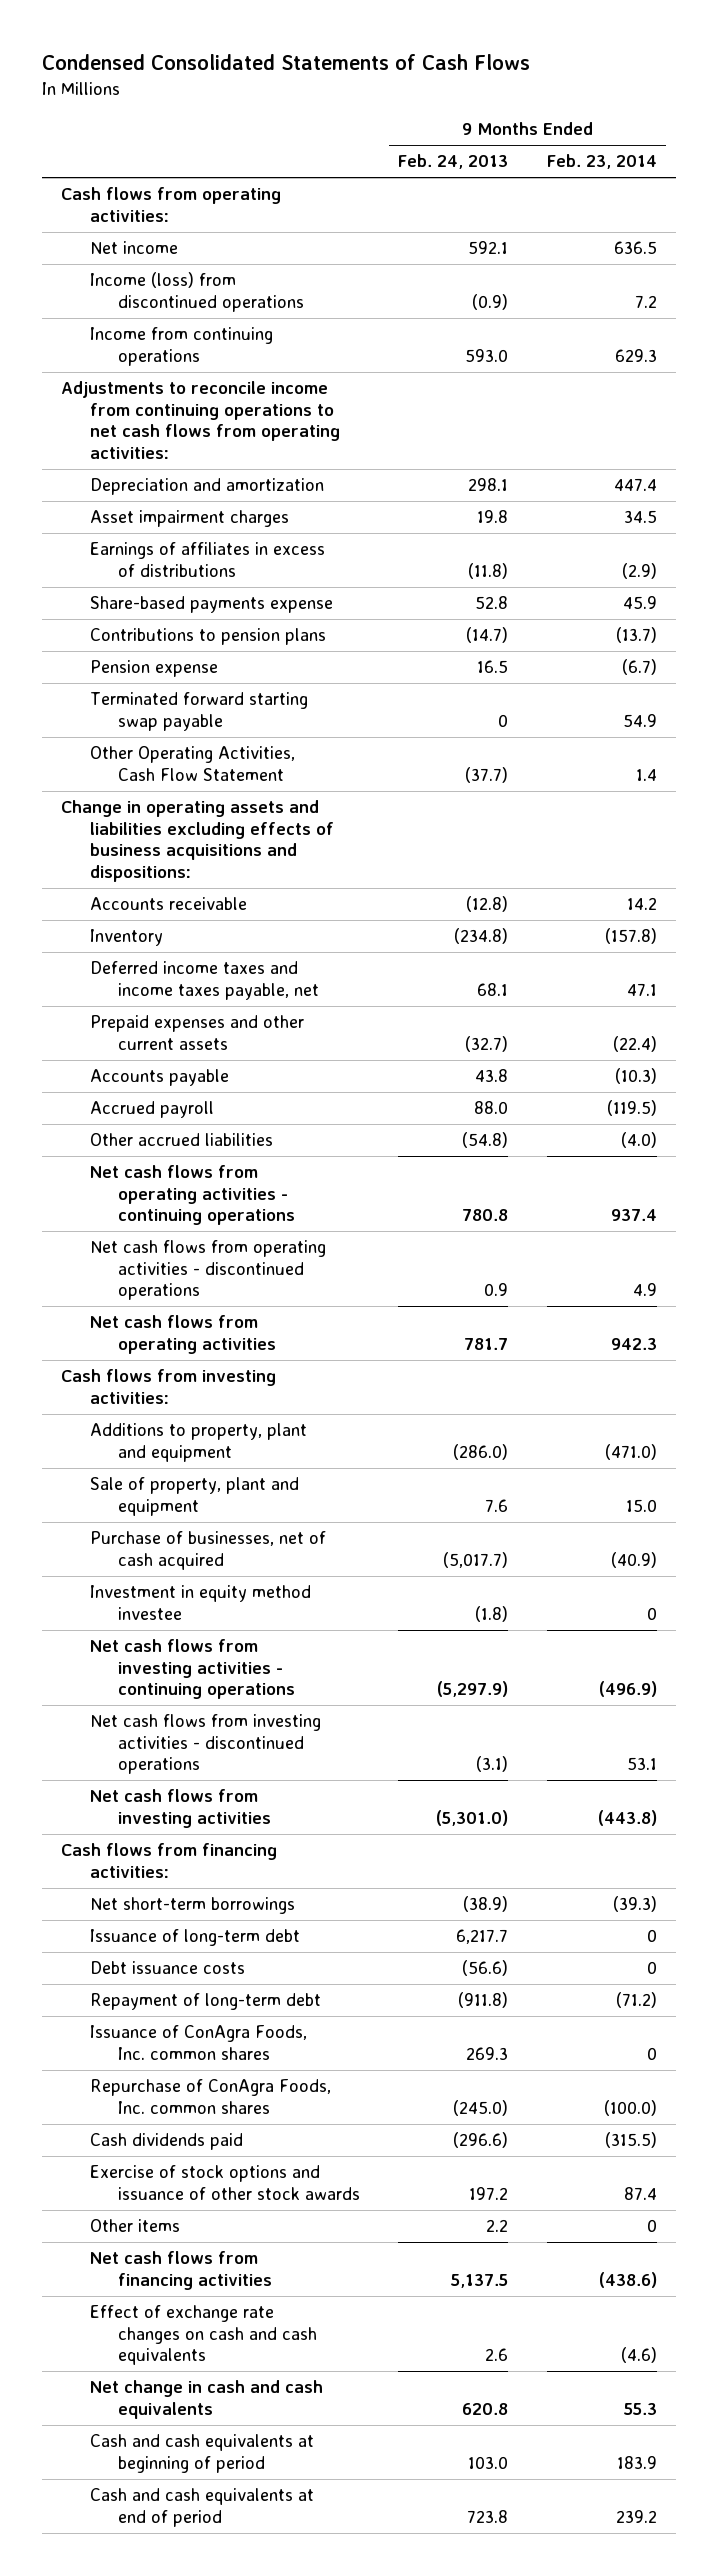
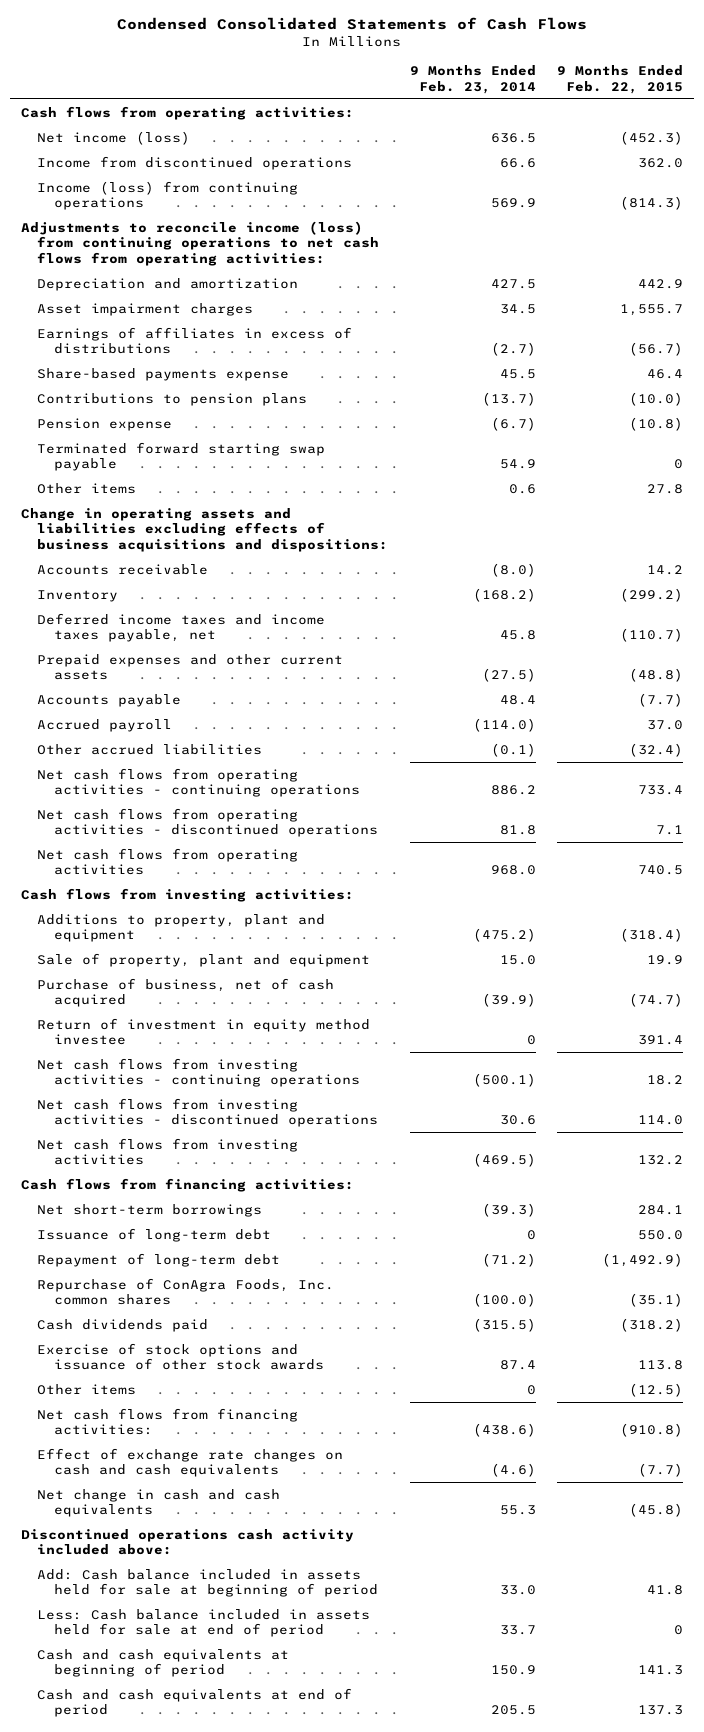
- | 9 Months Ended Feb. 24, 2013 | 9 Months Ended Feb. 23, 2014
+ | 9 Months Ended Feb. 23, 2014 | 9 Months Ended Feb. 22, 2015
- Net income | 592.1 | 636.5
- Income (loss) from discontinued operations | (0.9) | 7.2
- Income from continuing operations | 593.0 | 629.3
- Adjustments to reconcile income from continuing operations to net cash flows from operating activities:
- Depreciation and amortization | 298.1 | 447.4
+ Net income (loss) | 636.5 | (452.3)
+ Income from discontinued operations | 66.6 | 362.0
+ Income (loss) from continuing operations | 569.9 | (814.3)
+ Adjustments to reconcile income (loss) from continuing operations to net cash flows from operating activities:
+ Depreciation and amortization | 427.5 | 442.9
- Earnings of affiliates in excess of distributions | (11.8) | (2.9)
- Share-based payments expense | 52.8 | 45.9
+ Earnings of affiliates in excess of distributions | (2.7) | (56.7)
+ Share-based payments expense | 45.5 | 46.4
- Other Operating Activities, Cash Flow Statement | (37.7) | 1.4
+ Other items | 0.6 | 27.8
- Accounts receivable | (12.8) | 14.2
- Inventory | (234.8) | (157.8)
- Deferred income taxes and income taxes payable, net | 68.1 | 47.1
- Prepaid expenses and other current assets | (32.7) | (22.4)
- Accounts payable | 43.8 | (10.3)
- Accrued payroll | 88.0 | (119.5)
- Other accrued liabilities | (54.8) | (4.0)
- Net cash flows from operating activities - continuing operations | 780.8 | 937.4
- Net cash flows from operating activities - discontinued operations | 0.9 | 4.9
- Net cash flows from operating activities | 781.7 | 942.3
+ Accounts receivable | (8.0) | 14.2
+ Inventory | (168.2) | (299.2)
+ Deferred income taxes and income taxes payable, net | 45.8 | (110.7)
+ Prepaid expenses and other current assets | (27.5) | (48.8)
+ Accounts payable | 48.4 | (7.7)
+ Accrued payroll | (114.0) | 37.0
+ Other accrued liabilities | (0.1) | (32.4)
+ Net cash flows from operating activities - continuing operations | 886.2 | 733.4
+ Net cash flows from operating activities - discontinued operations | 81.8 | 7.1
+ Net cash flows from operating activities | 968.0 | 740.5
- Additions to property, plant and equipment | (286.0) | (471.0)
+ Additions to property, plant and equipment | (475.2) | (318.4)
- Purchase of businesses, net of cash acquired | (5,017.7) | (40.9)
- Investment in equity method investee | (1.8) | 0
- Net cash flows from investing activities - continuing operations | (5,297.9) | (496.9)
- Net cash flows from investing activities - discontinued operations | (3.1) | 53.1
- Net cash flows from investing activities | (5,301.0) | (443.8)
+ Purchase of business, net of cash acquired | (39.9) | (74.7)
+ Return of investment in equity method investee | 0 | 391.4
+ Net cash flows from investing activities - continuing operations | (500.1) | 18.2
+ Net cash flows from investing activities - discontinued operations | 30.6 | 114.0
+ Net cash flows from investing activities | (469.5) | 132.2
- Debt issuance costs | (56.6) | 0
- Issuance of ConAgra Foods, Inc. common shares | 269.3 | 0
- Net cash flows from financing activities | 5,137.5 | (438.6)
+ Net cash flows from financing activities: | (438.6) | (910.8)
- Cash and cash equivalents at beginning of period | 103.0 | 183.9
- Cash and cash equivalents at end of period | 723.8 | 239.2
+ Discontinued operations cash activity included above:
+ Add: Cash balance included in assets held for sale at beginning of period | 33.0 | 41.8
+ Less: Cash balance included in assets held for sale at end of period | 33.7 | 0
+ Cash and cash equivalents at beginning of period | 150.9 | 141.3
+ Cash and cash equivalents at end of period | 205.5 | 137.3

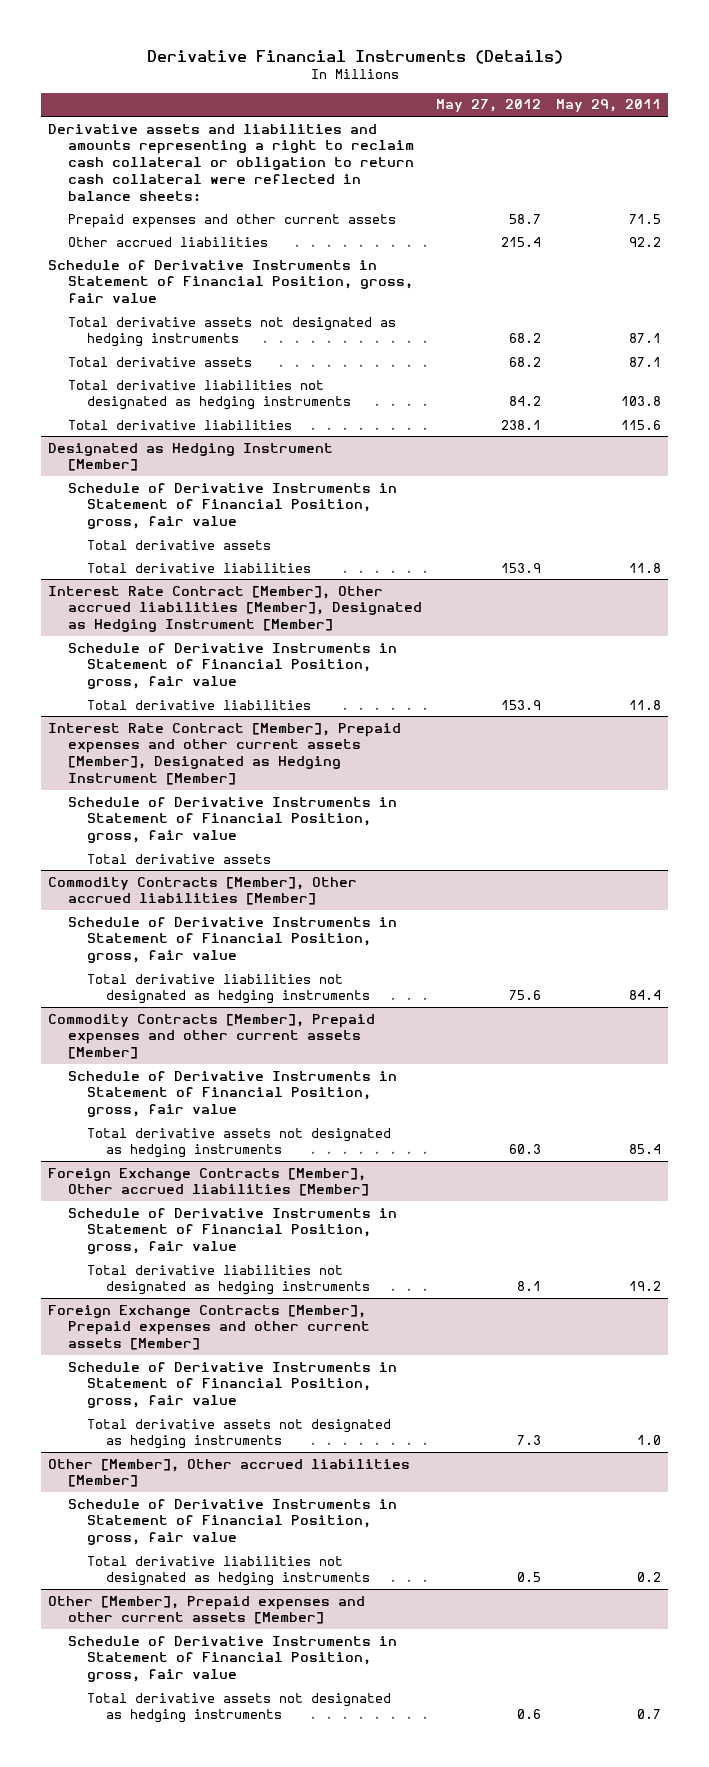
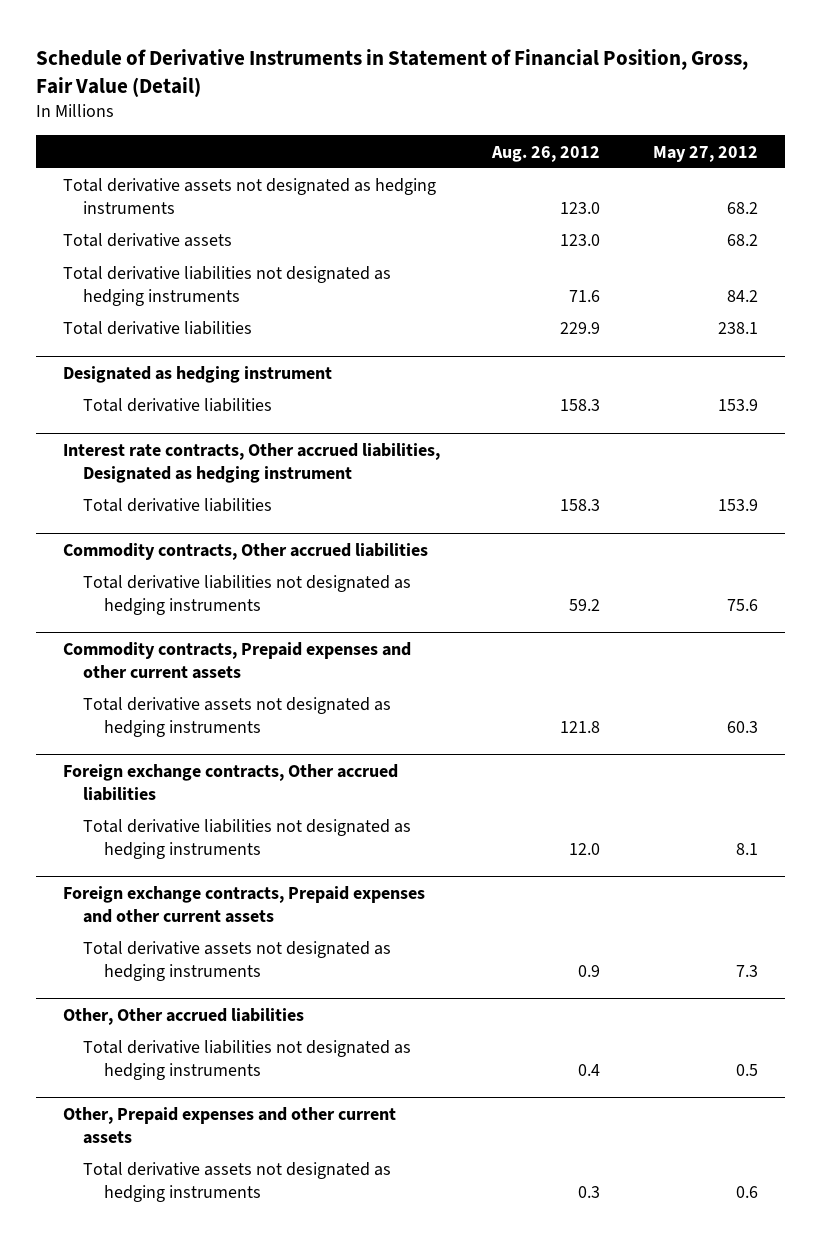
- Derivative Financial Instruments (Details)
+ Schedule of Derivative Instruments in Statement of Financial Position, Gross, Fair Value (Detail)
- | May 27, 2012 | May 29, 2011
+ | Aug. 26, 2012 | May 27, 2012
- Derivative assets and liabilities and amounts representing a right to reclaim cash collateral or obligation to return cash collateral were reflected in balance sheets:
- Prepaid expenses and other current assets | 58.7 | 71.5
- Other accrued liabilities | 215.4 | 92.2
- Schedule of Derivative Instruments in Statement of Financial Position, gross, fair value
- Designated as Hedging Instrument [Member]
- Schedule of Derivative Instruments in Statement of Financial Position, gross, fair value
- Total derivative assets
+ Designated as hedging instrument
- Interest Rate Contract [Member], Other accrued liabilities [Member], Designated as Hedging Instrument [Member]
- Schedule of Derivative Instruments in Statement of Financial Position, gross, fair value
+ Interest rate contracts, Other accrued liabilities, Designated as hedging instrument
- Interest Rate Contract [Member], Prepaid expenses and other current assets [Member], Designated as Hedging Instrument [Member]
- Schedule of Derivative Instruments in Statement of Financial Position, gross, fair value
- Total derivative assets
- Commodity Contracts [Member], Other accrued liabilities [Member]
- Schedule of Derivative Instruments in Statement of Financial Position, gross, fair value
+ Commodity contracts, Other accrued liabilities
- Commodity Contracts [Member], Prepaid expenses and other current assets [Member]
- Schedule of Derivative Instruments in Statement of Financial Position, gross, fair value
+ Commodity contracts, Prepaid expenses and other current assets
- Foreign Exchange Contracts [Member], Other accrued liabilities [Member]
- Schedule of Derivative Instruments in Statement of Financial Position, gross, fair value
+ Foreign exchange contracts, Other accrued liabilities
- Foreign Exchange Contracts [Member], Prepaid expenses and other current assets [Member]
- Schedule of Derivative Instruments in Statement of Financial Position, gross, fair value
+ Foreign exchange contracts, Prepaid expenses and other current assets
- Other [Member], Other accrued liabilities [Member]
- Schedule of Derivative Instruments in Statement of Financial Position, gross, fair value
+ Other, Other accrued liabilities
- Other [Member], Prepaid expenses and other current assets [Member]
- Schedule of Derivative Instruments in Statement of Financial Position, gross, fair value
+ Other, Prepaid expenses and other current assets

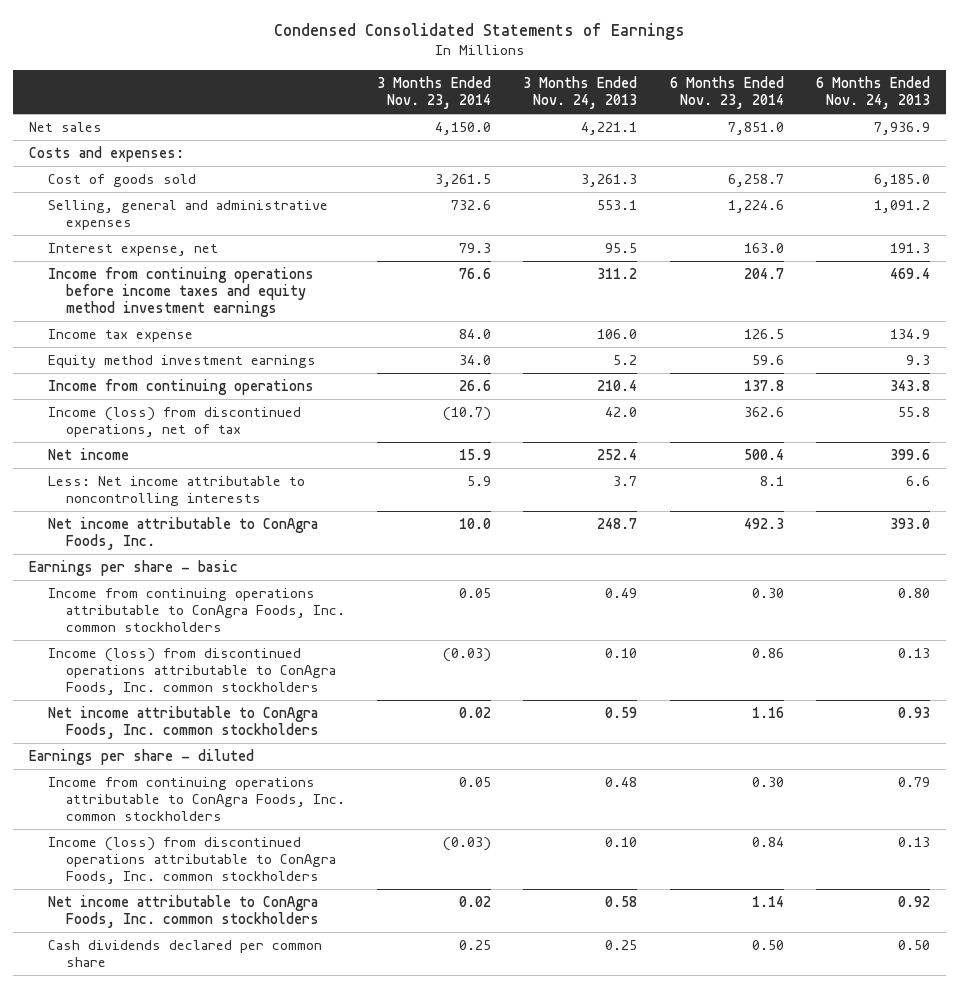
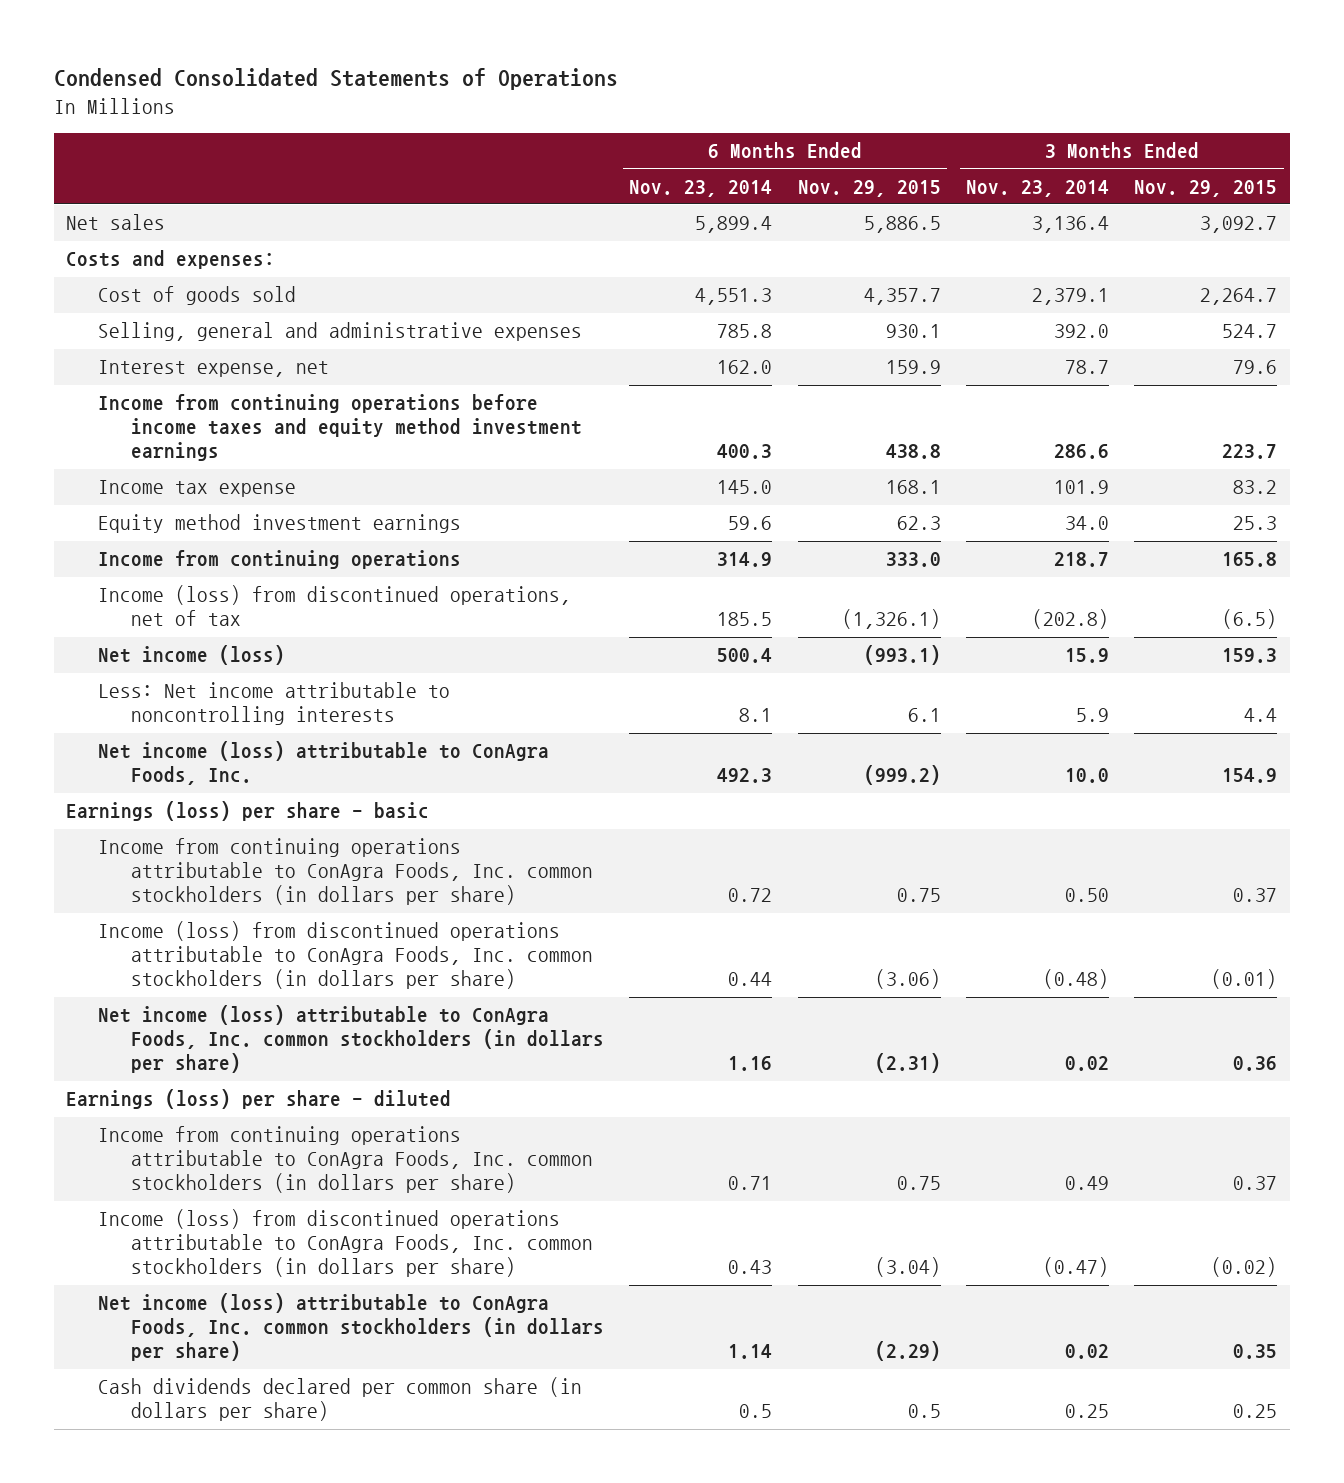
- Condensed Consolidated Statements of Earnings
+ Condensed Consolidated Statements of Operations
- | 3 Months Ended Nov. 23, 2014 | 3 Months Ended Nov. 24, 2013 | 6 Months Ended Nov. 23, 2014 | 6 Months Ended Nov. 24, 2013
+ | 6 Months Ended Nov. 23, 2014 | 6 Months Ended Nov. 29, 2015 | 3 Months Ended Nov. 23, 2014 | 3 Months Ended Nov. 29, 2015
- Net sales | 4,150.0 | 4,221.1 | 7,851.0 | 7,936.9
+ Net sales | 5,899.4 | 5,886.5 | 3,136.4 | 3,092.7
- Cost of goods sold | 3,261.5 | 3,261.3 | 6,258.7 | 6,185.0
- Selling, general and administrative expenses | 732.6 | 553.1 | 1,224.6 | 1,091.2
- Interest expense, net | 79.3 | 95.5 | 163.0 | 191.3
- Income from continuing operations before income taxes and equity method investment earnings | 76.6 | 311.2 | 204.7 | 469.4
- Income tax expense | 84.0 | 106.0 | 126.5 | 134.9
+ Cost of goods sold | 4,551.3 | 4,357.7 | 2,379.1 | 2,264.7
+ Selling, general and administrative expenses | 785.8 | 930.1 | 392.0 | 524.7
+ Interest expense, net | 162.0 | 159.9 | 78.7 | 79.6
+ Income from continuing operations before income taxes and equity method investment earnings | 400.3 | 438.8 | 286.6 | 223.7
+ Income tax expense | 145.0 | 168.1 | 101.9 | 83.2
- Income from continuing operations | 26.6 | 210.4 | 137.8 | 343.8
- Income (loss) from discontinued operations, net of tax | (10.7) | 42.0 | 362.6 | 55.8
- Net income | 15.9 | 252.4 | 500.4 | 399.6
+ Income from continuing operations | 314.9 | 333.0 | 218.7 | 165.8
+ Income (loss) from discontinued operations, net of tax | 185.5 | (1,326.1) | (202.8) | (6.5)
+ Net income (loss) | 500.4 | (993.1) | 15.9 | 159.3
- Net income attributable to ConAgra Foods, Inc. | 10.0 | 248.7 | 492.3 | 393.0
- Earnings per share - basic
- Income from continuing operations attributable to ConAgra Foods, Inc. common stockholders | 0.05 | 0.49 | 0.30 | 0.80
- Income (loss) from discontinued operations attributable to ConAgra Foods, Inc. common stockholders | (0.03) | 0.10 | 0.86 | 0.13
- Net income attributable to ConAgra Foods, Inc. common stockholders | 0.02 | 0.59 | 1.16 | 0.93
- Earnings per share - diluted
- Income from continuing operations attributable to ConAgra Foods, Inc. common stockholders | 0.05 | 0.48 | 0.30 | 0.79
- Income (loss) from discontinued operations attributable to ConAgra Foods, Inc. common stockholders | (0.03) | 0.10 | 0.84 | 0.13
- Net income attributable to ConAgra Foods, Inc. common stockholders | 0.02 | 0.58 | 1.14 | 0.92
- Cash dividends declared per common share | 0.25 | 0.25 | 0.50 | 0.50
+ Net income (loss) attributable to ConAgra Foods, Inc. | 492.3 | (999.2) | 10.0 | 154.9
+ Earnings (loss) per share - basic
+ Income from continuing operations attributable to ConAgra Foods, Inc. common stockholders (in dollars per share) | 0.72 | 0.75 | 0.50 | 0.37
+ Income (loss) from discontinued operations attributable to ConAgra Foods, Inc. common stockholders (in dollars per share) | 0.44 | (3.06) | (0.48) | (0.01)
+ Net income (loss) attributable to ConAgra Foods, Inc. common stockholders (in dollars per share) | 1.16 | (2.31) | 0.02 | 0.36
+ Earnings (loss) per share - diluted
+ Income from continuing operations attributable to ConAgra Foods, Inc. common stockholders (in dollars per share) | 0.71 | 0.75 | 0.49 | 0.37
+ Income (loss) from discontinued operations attributable to ConAgra Foods, Inc. common stockholders (in dollars per share) | 0.43 | (3.04) | (0.47) | (0.02)
+ Net income (loss) attributable to ConAgra Foods, Inc. common stockholders (in dollars per share) | 1.14 | (2.29) | 0.02 | 0.35
+ Cash dividends declared per common share (in dollars per share) | 0.5 | 0.5 | 0.25 | 0.25

